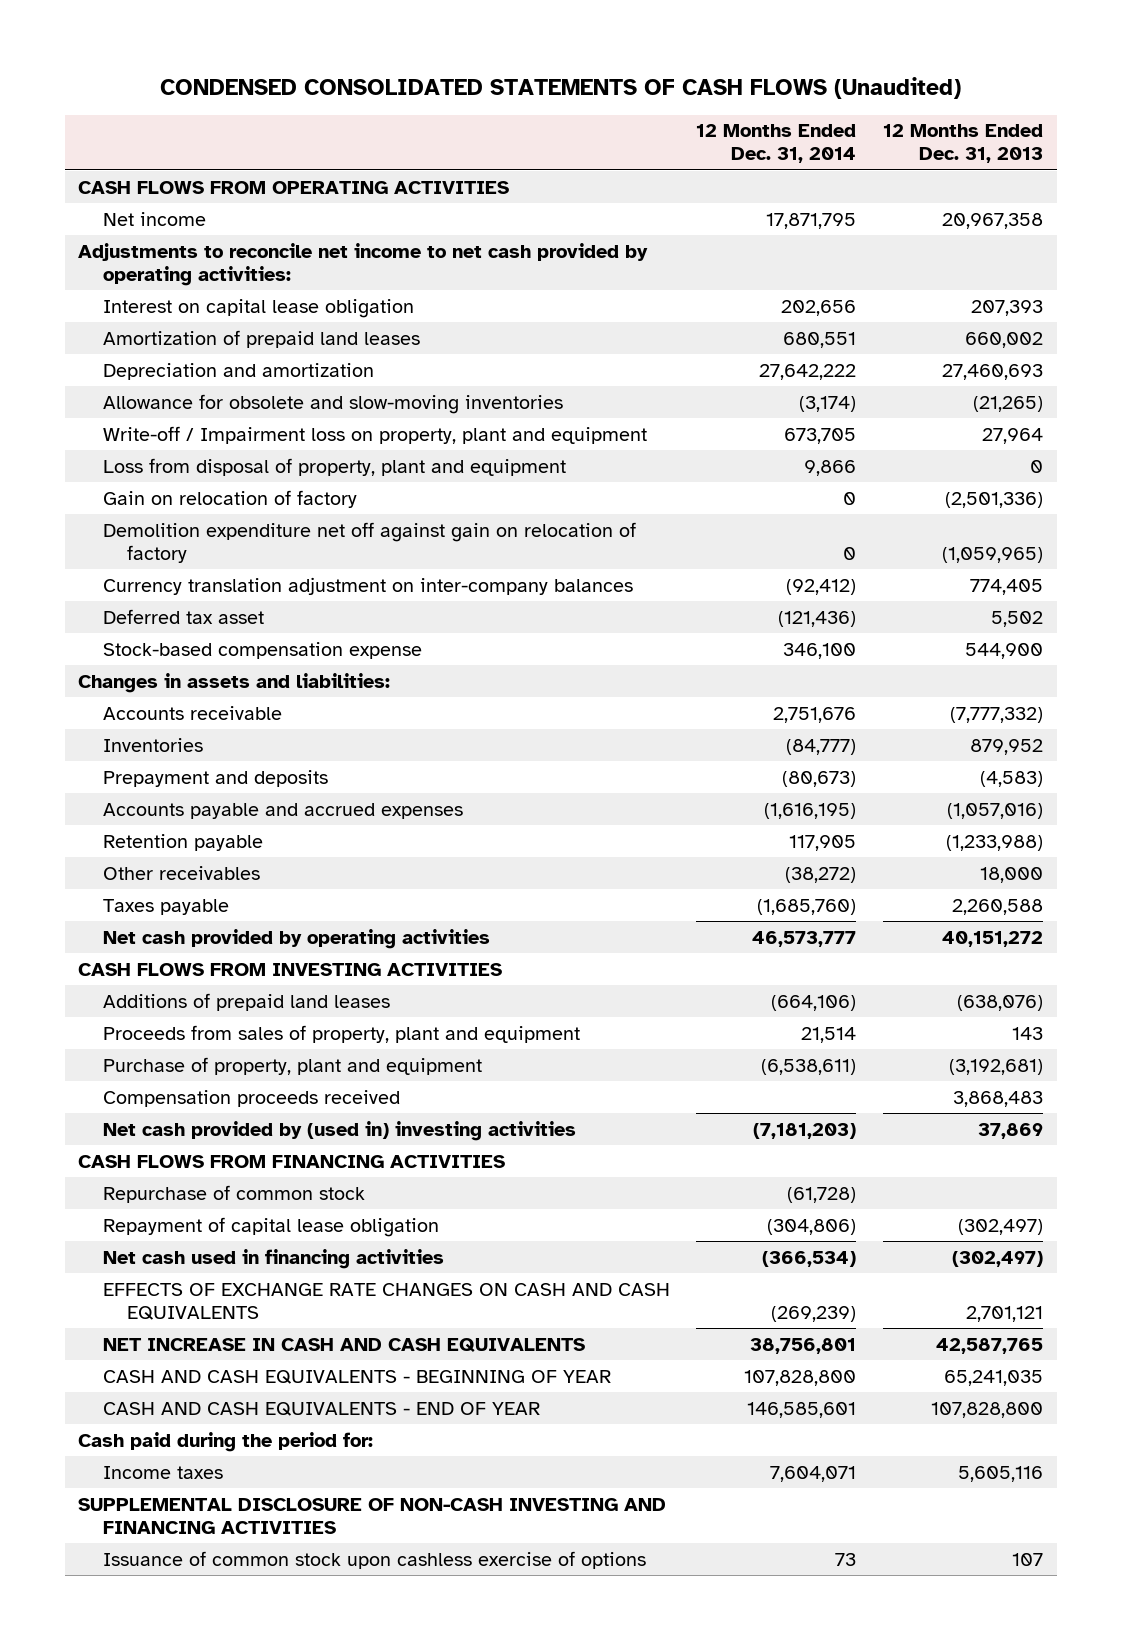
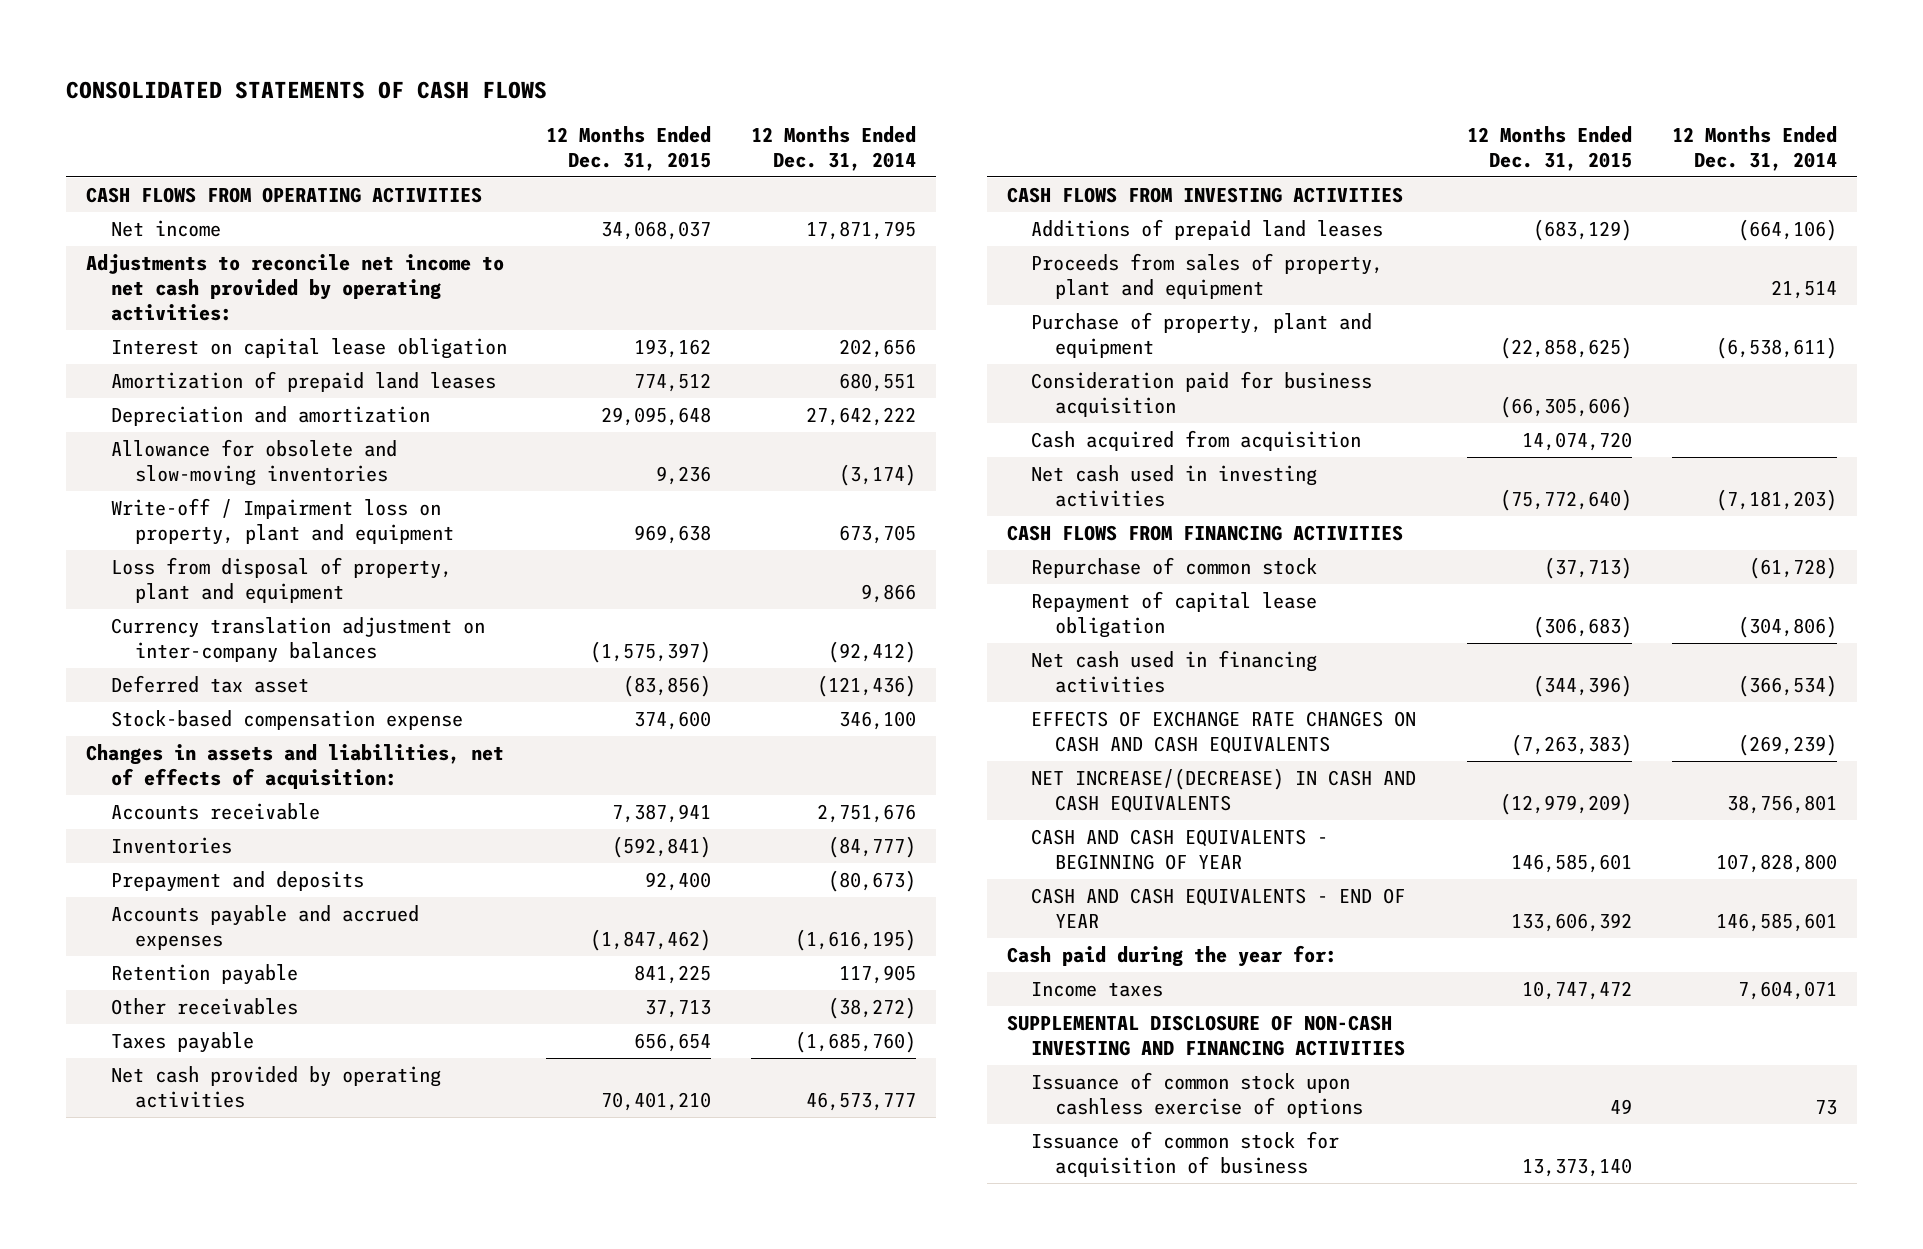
- CONDENSED CONSOLIDATED STATEMENTS OF CASH FLOWS (Unaudited)
+ CONSOLIDATED STATEMENTS OF CASH FLOWS
- | 12 Months Ended Dec. 31, 2014 | 12 Months Ended Dec. 31, 2013
+ | 12 Months Ended Dec. 31, 2015 | 12 Months Ended Dec. 31, 2014
- Gain on relocation of factory | 0 | (2,501,336)
- Demolition expenditure net off against gain on relocation of factory | 0 | (1,059,965)
- Changes in assets and liabilities:
+ Changes in assets and liabilities, net of effects of acquisition:
- Compensation proceeds received | | 3,868,483
- Net cash provided by (used in) investing activities | (7,181,203) | 37,869
+ Consideration paid for business acquisition | (66,305,606) |
+ Cash acquired from acquisition | 14,074,720 |
+ Net cash used in investing activities | (75,772,640) | (7,181,203)
- NET INCREASE IN CASH AND CASH EQUIVALENTS | 38,756,801 | 42,587,765
+ NET INCREASE/(DECREASE) IN CASH AND CASH EQUIVALENTS | (12,979,209) | 38,756,801
- Cash paid during the period for:
+ Cash paid during the year for:
+ Issuance of common stock for acquisition of business | 13,373,140 |

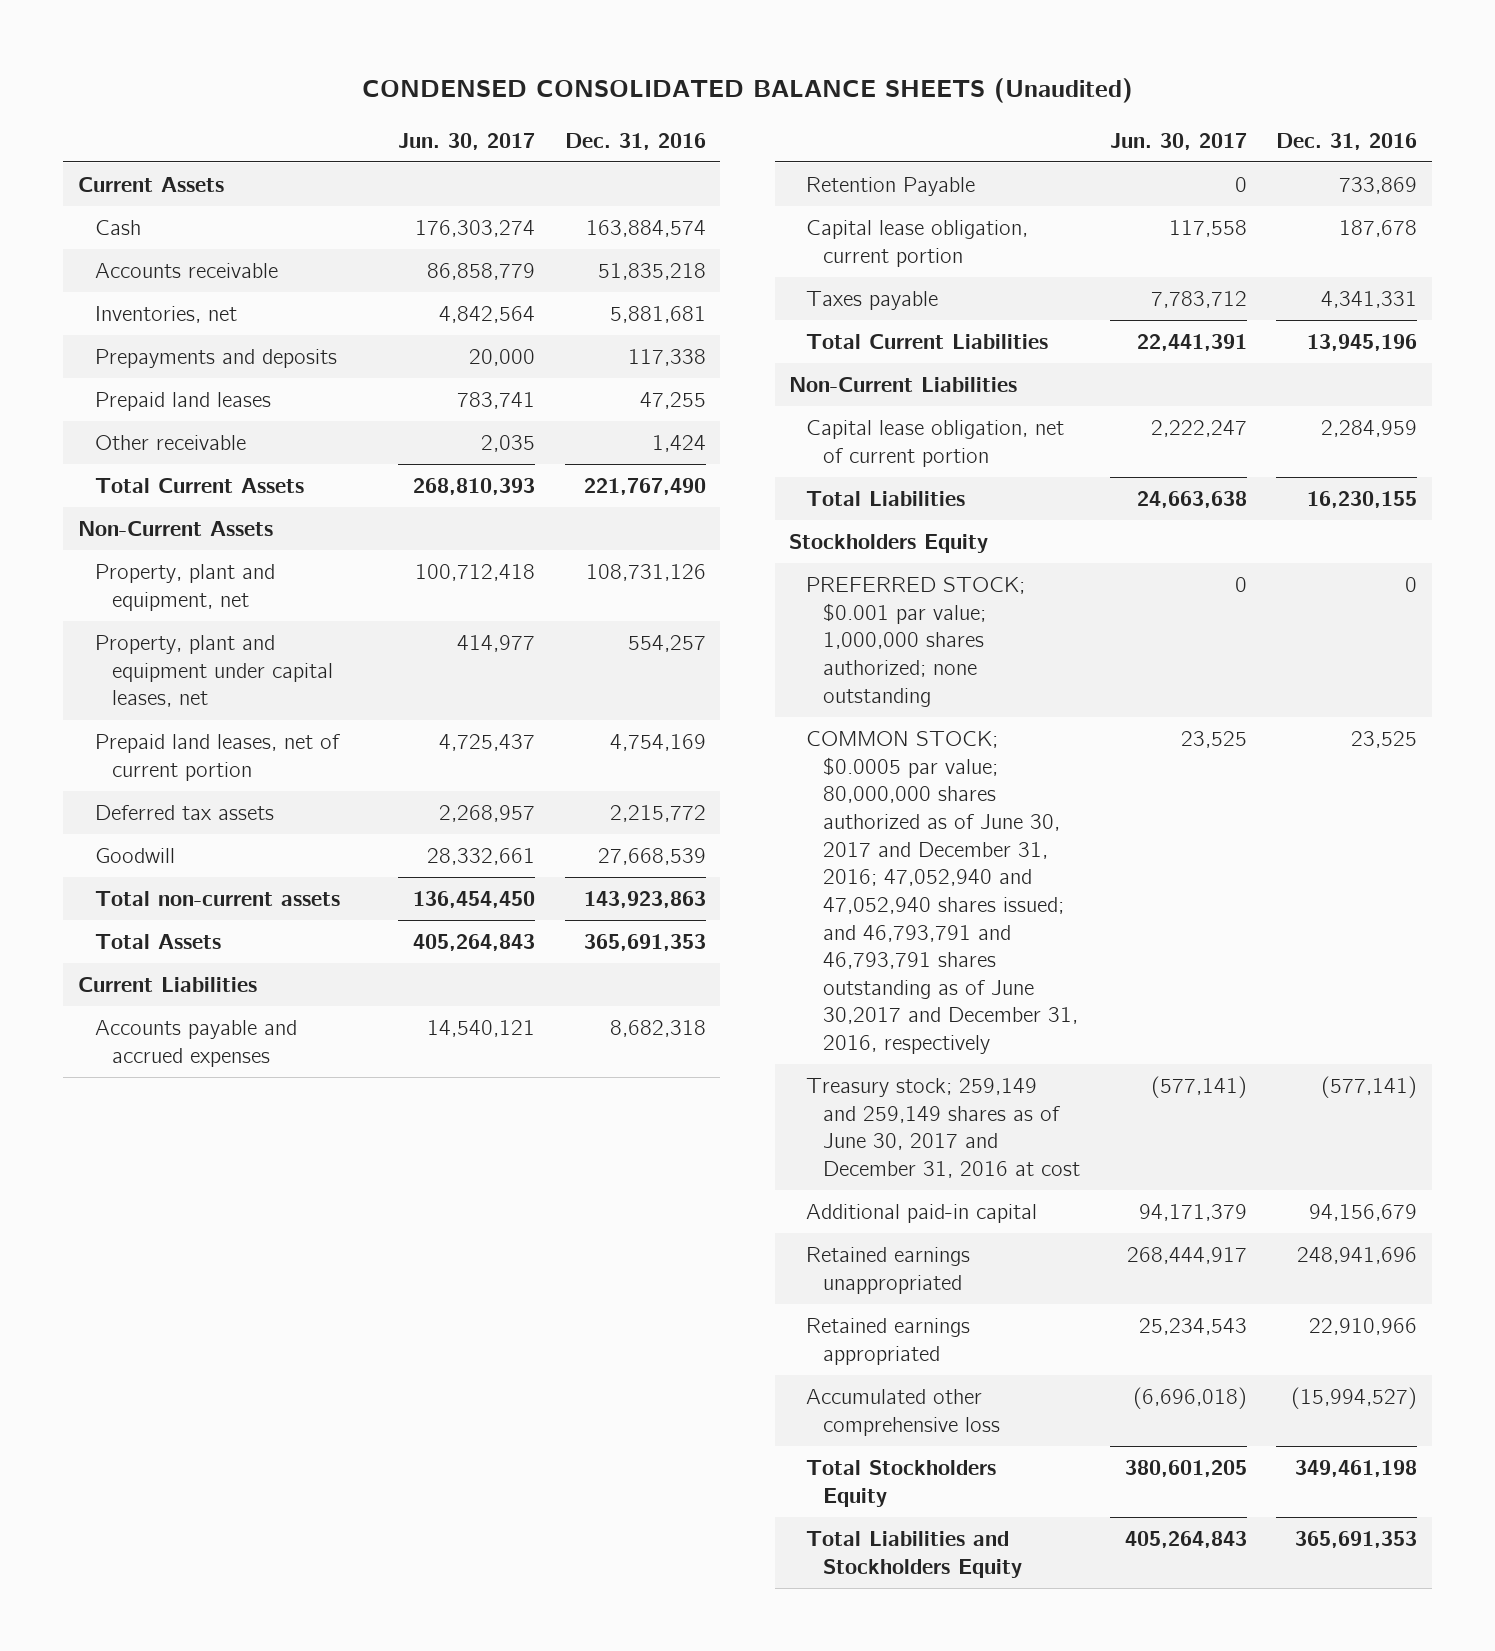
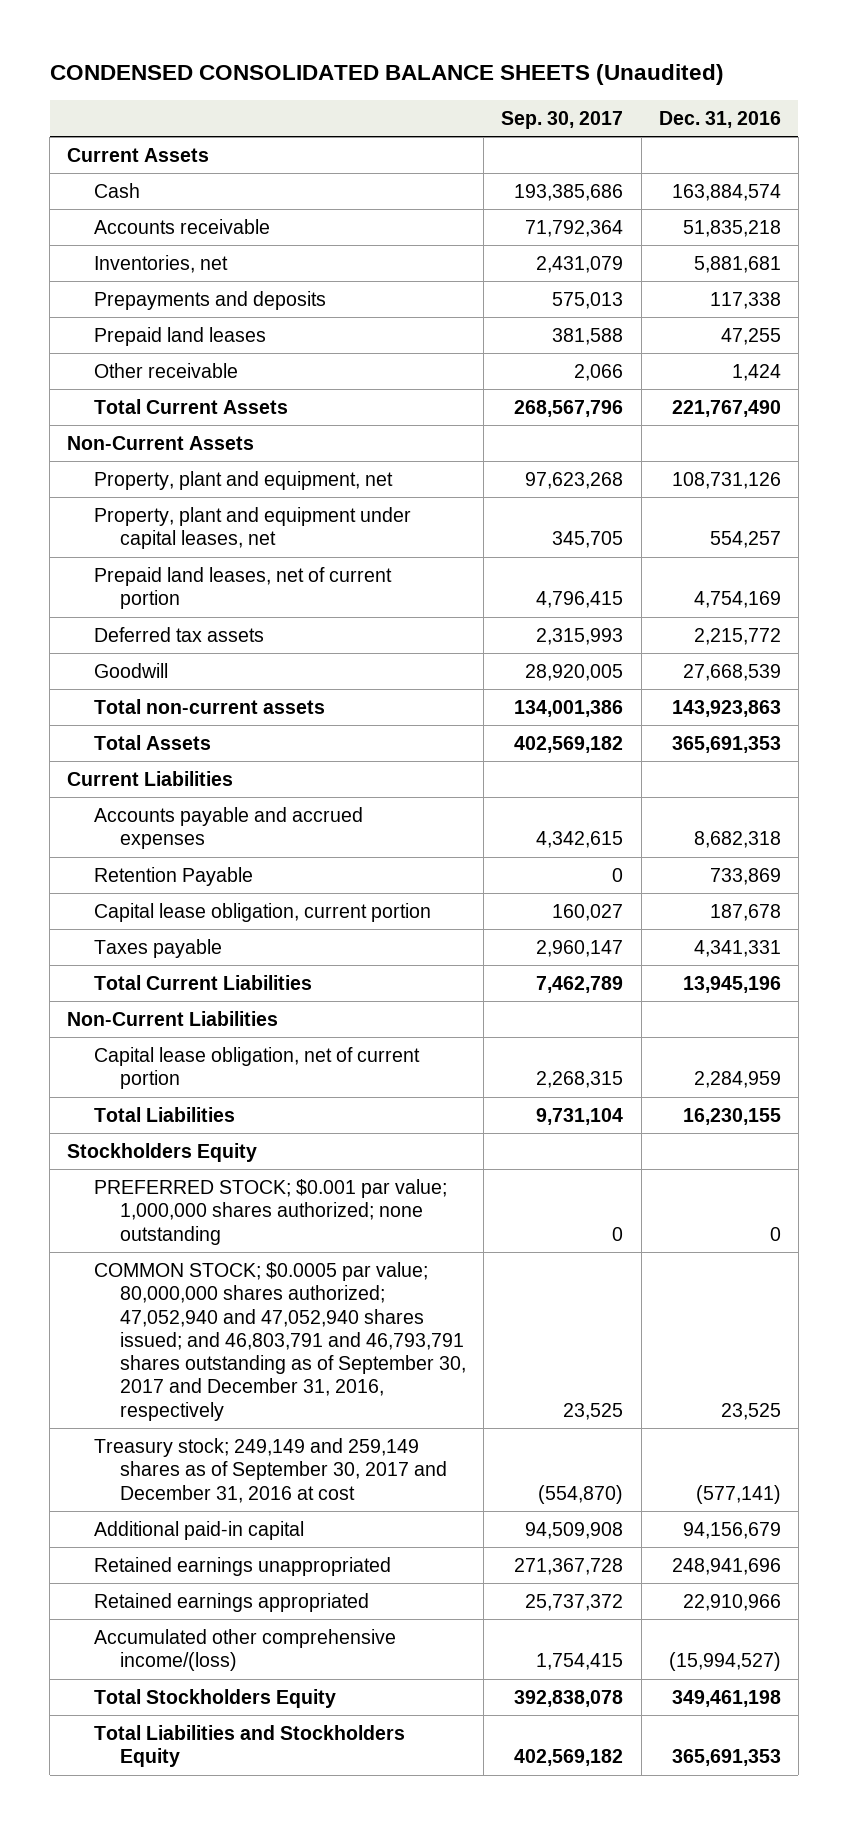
- | Jun. 30, 2017 | Dec. 31, 2016
+ | Sep. 30, 2017 | Dec. 31, 2016
- COMMON STOCK; $0.0005 par value; 80,000,000 shares authorized as of June 30, 2017 and December 31, 2016; 47,052,940 and 47,052,940 shares issued; and 46,793,791 and 46,793,791 shares outstanding as of June 30,2017 and December 31, 2016, respectively | 23,525 | 23,525
- Treasury stock; 259,149 and 259,149 shares as of June 30, 2017 and December 31, 2016 at cost | (577,141) | (577,141)
+ COMMON STOCK; $0.0005 par value; 80,000,000 shares authorized; 47,052,940 and 47,052,940 shares issued; and 46,803,791 and 46,793,791 shares outstanding as of September 30, 2017 and December 31, 2016, respectively | 23,525 | 23,525
+ Treasury stock; 249,149 and 259,149 shares as of September 30, 2017 and December 31, 2016 at cost | (554,870) | (577,141)
- Accumulated other comprehensive loss | (6,696,018) | (15,994,527)
+ Accumulated other comprehensive income/(loss) | 1,754,415 | (15,994,527)

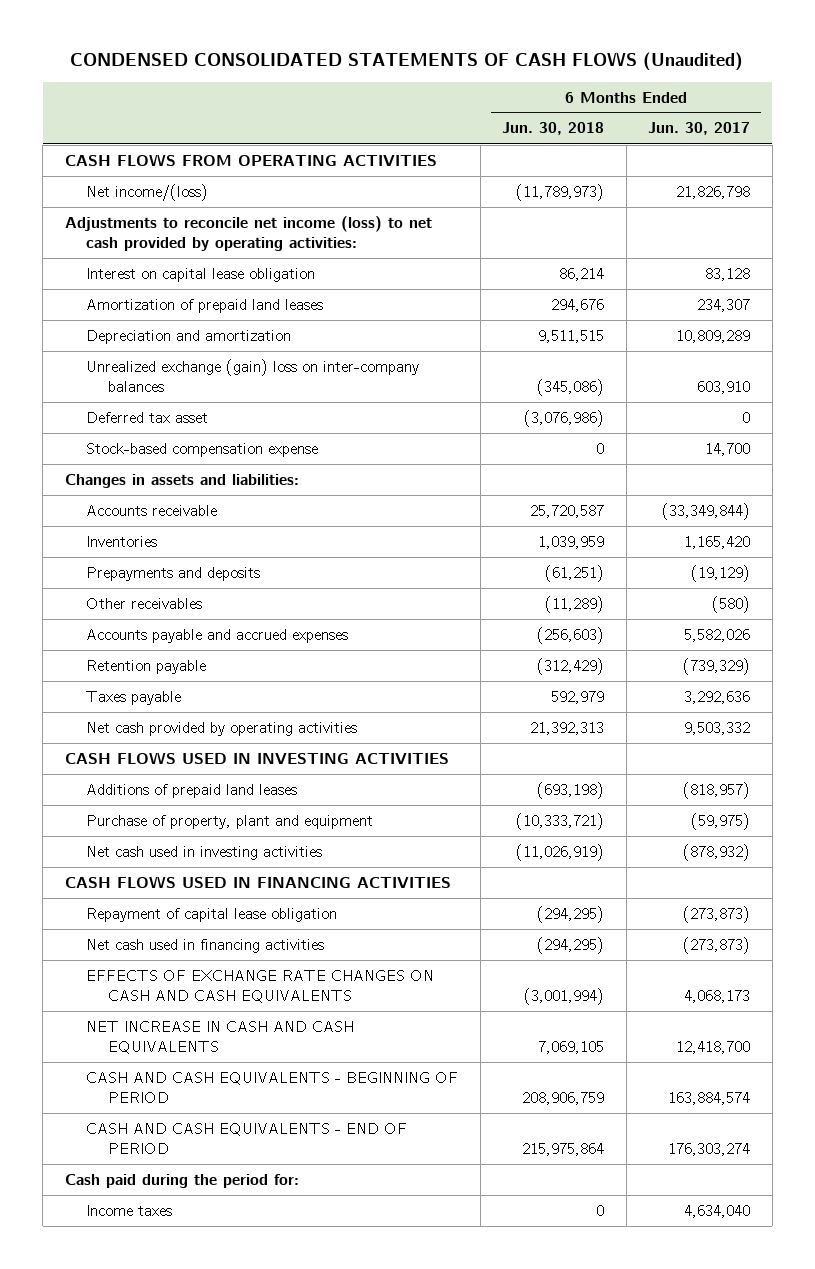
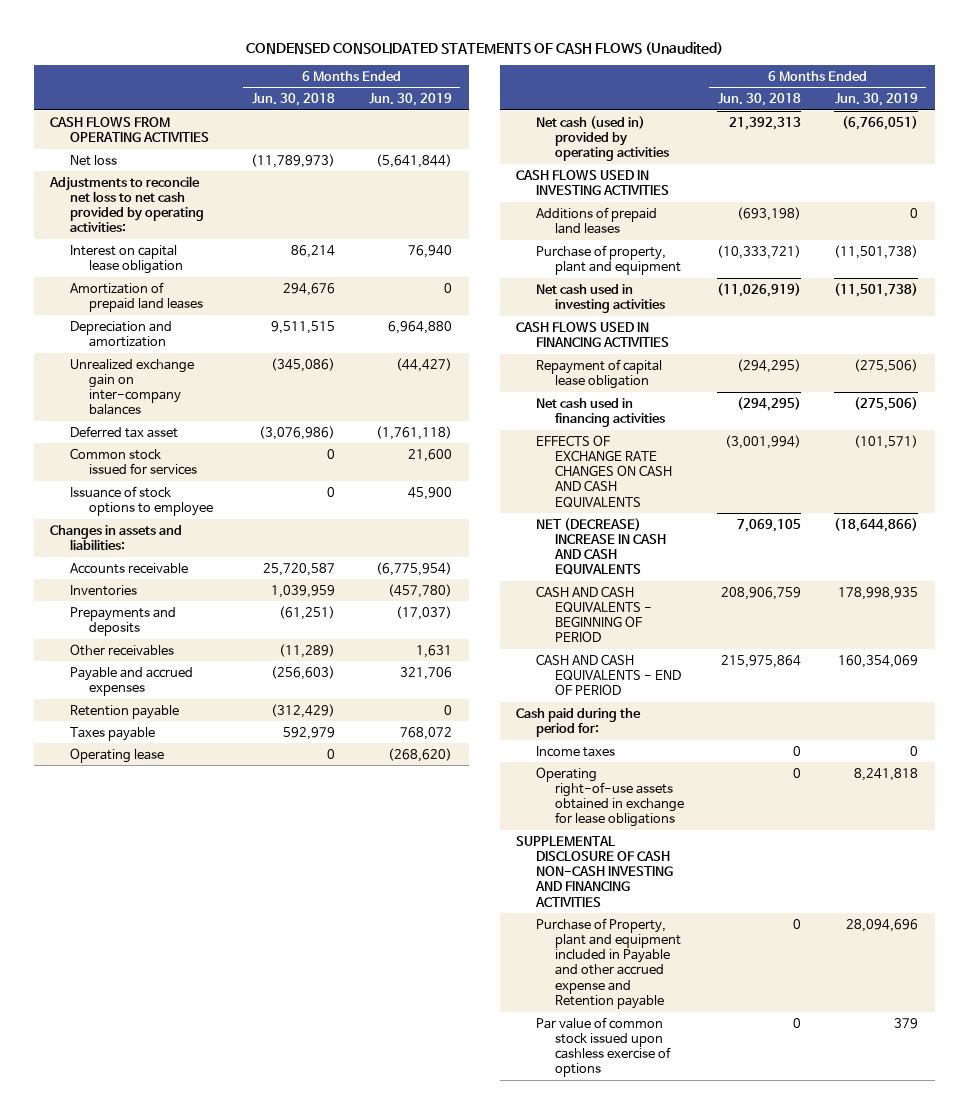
- | 6 Months Ended Jun. 30, 2018 | 6 Months Ended Jun. 30, 2017
+ | 6 Months Ended Jun. 30, 2018 | 6 Months Ended Jun. 30, 2019
- Net income/(loss) | (11,789,973) | 21,826,798
- Adjustments to reconcile net income (loss) to net cash provided by operating activities:
+ Net loss | (11,789,973) | (5,641,844)
+ Adjustments to reconcile net loss to net cash provided by operating activities:
- Unrealized exchange (gain) loss on inter-company balances | (345,086) | 603,910
+ Unrealized exchange gain on inter-company balances | (345,086) | (44,427)
- Stock-based compensation expense | 0 | 14,700
+ Common stock issued for services | 0 | 21,600
+ Issuance of stock options to employee | 0 | 45,900
- Accounts payable and accrued expenses | (256,603) | 5,582,026
+ Payable and accrued expenses | (256,603) | 321,706
- Net cash provided by operating activities | 21,392,313 | 9,503,332
+ Operating lease | 0 | (268,620)
+ Net cash (used in) provided by operating activities | 21,392,313 | (6,766,051)
- NET INCREASE IN CASH AND CASH EQUIVALENTS | 7,069,105 | 12,418,700
+ NET (DECREASE) INCREASE IN CASH AND CASH EQUIVALENTS | 7,069,105 | (18,644,866)
+ Operating right-of-use assets obtained in exchange for lease obligations | 0 | 8,241,818
+ SUPPLEMENTAL DISCLOSURE OF CASH NON-CASH INVESTING AND FINANCING ACTIVITIES
+ Purchase of Property, plant and equipment included in Payable and other accrued expense and Retention payable | 0 | 28,094,696
+ Par value of common stock issued upon cashless exercise of options | 0 | 379

